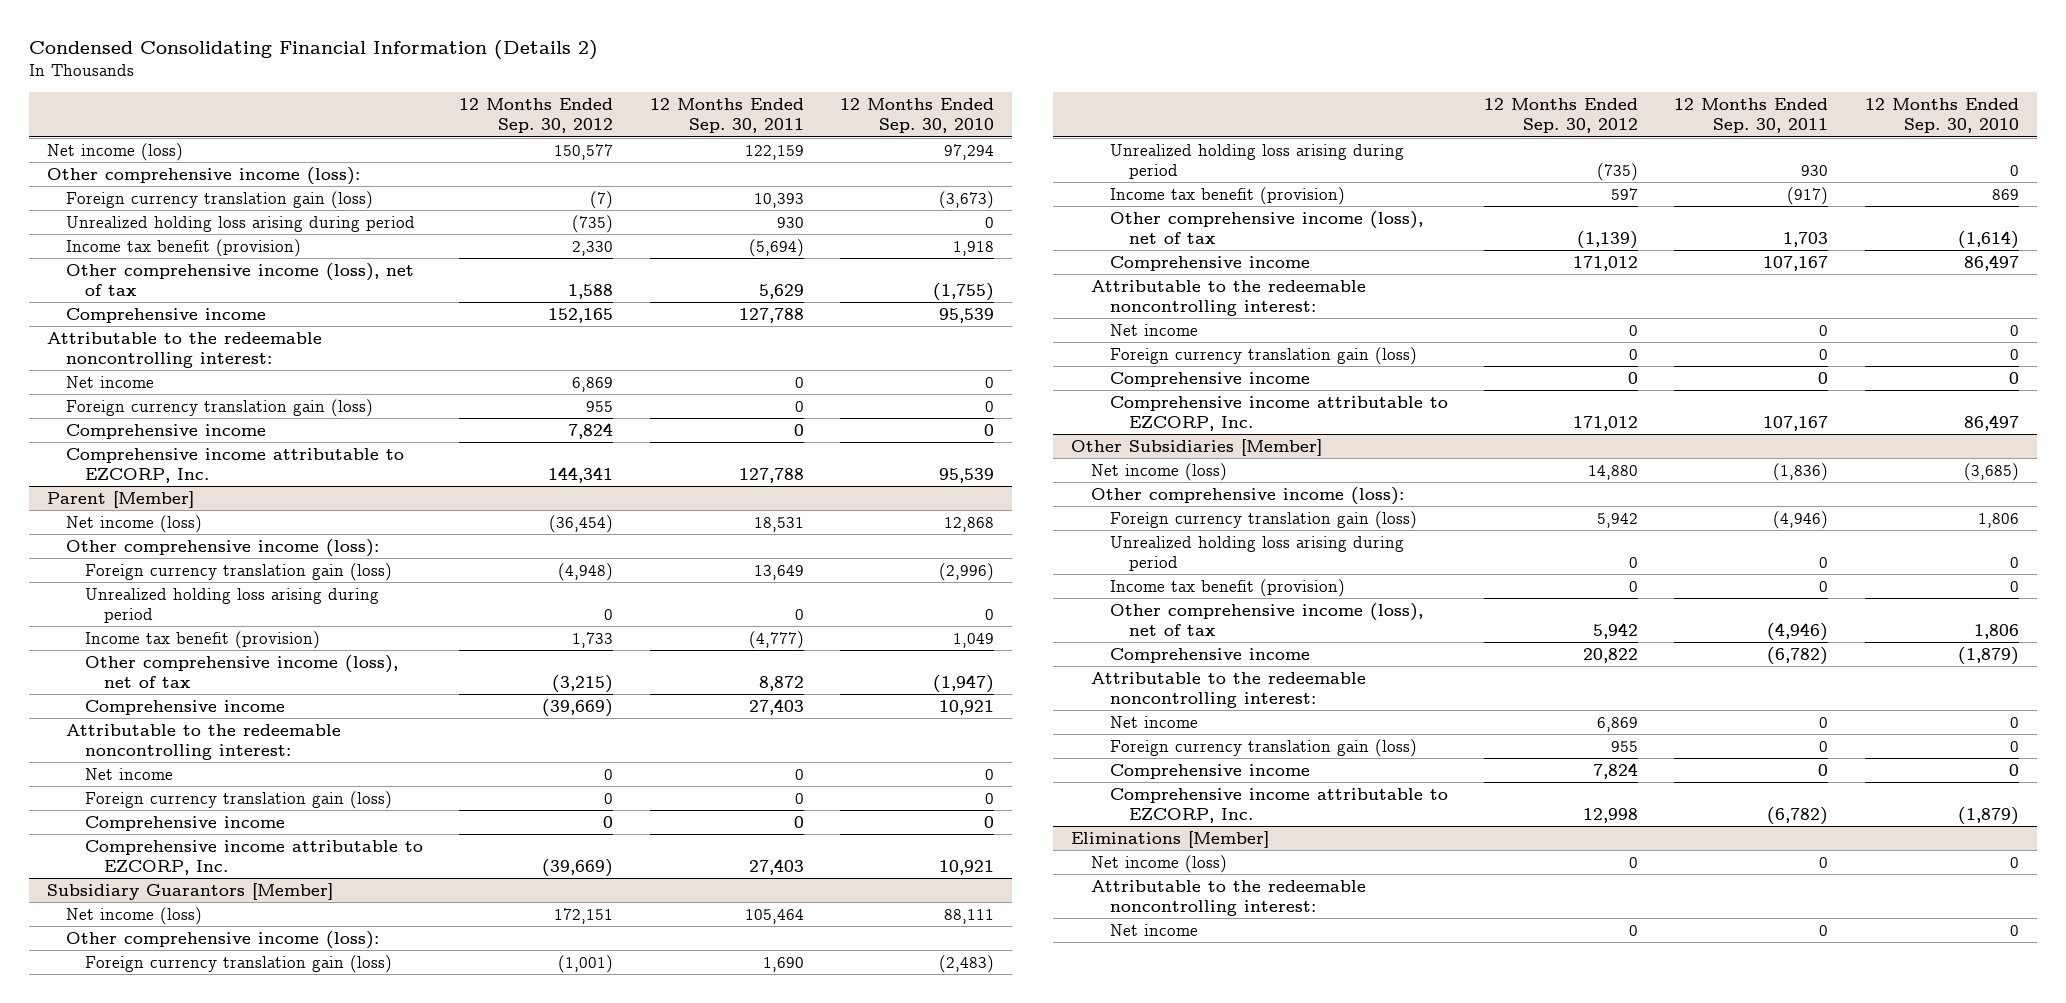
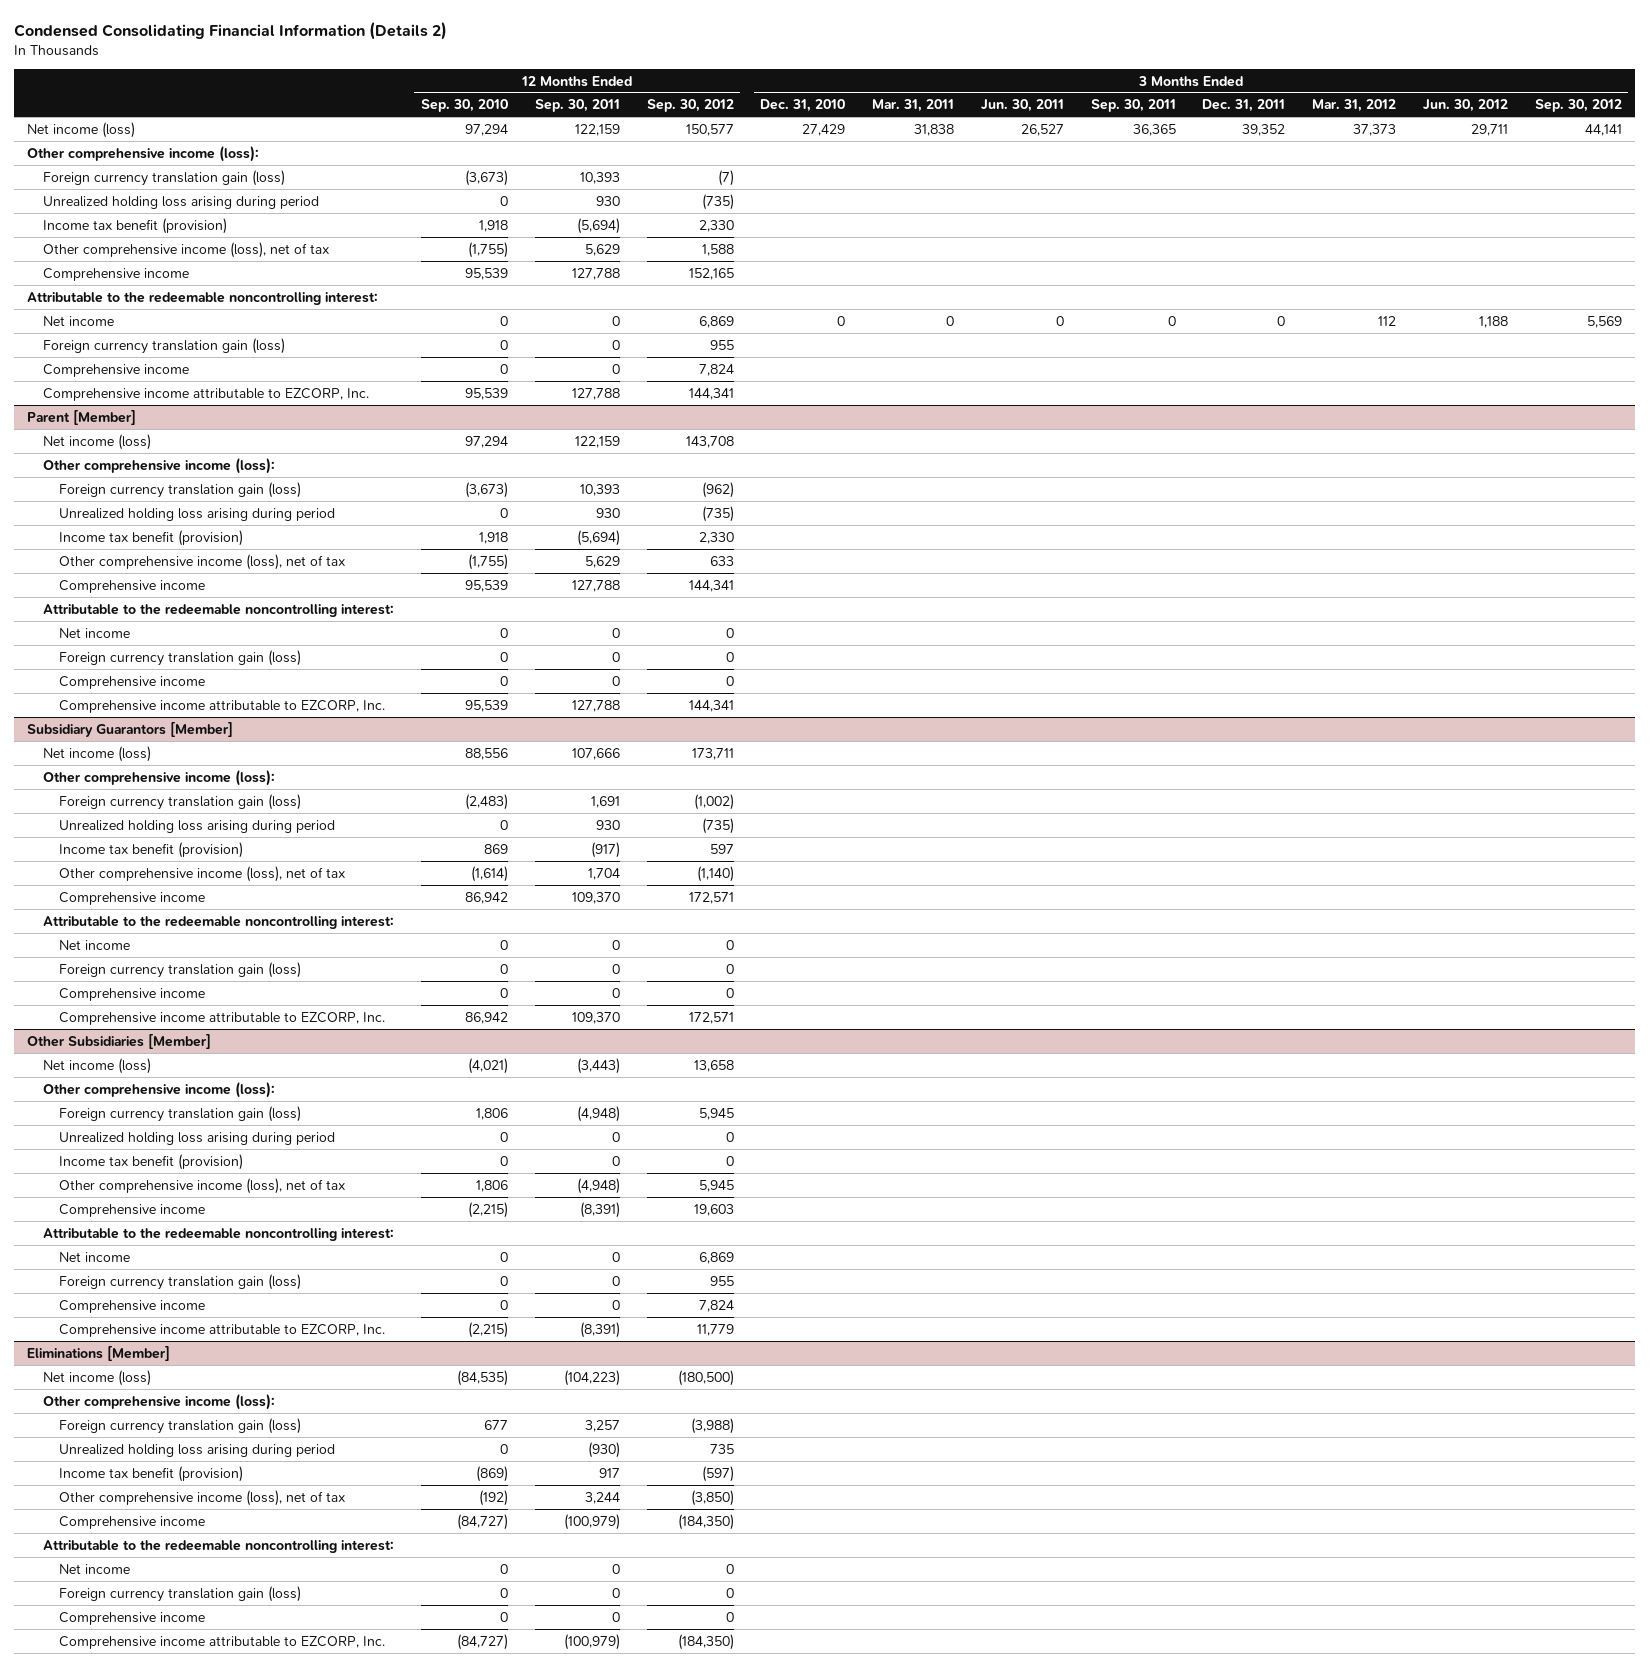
- | 12 Months Ended Sep. 30, 2012 | 12 Months Ended Sep. 30, 2011 | 12 Months Ended Sep. 30, 2010
+ | 12 Months Ended Sep. 30, 2010 | 12 Months Ended Sep. 30, 2011 | 12 Months Ended Sep. 30, 2012 | 3 Months Ended Dec. 31, 2010 | 3 Months Ended Mar. 31, 2011 | 3 Months Ended Jun. 30, 2011 | 3 Months Ended Sep. 30, 2011 | 3 Months Ended Dec. 31, 2011 | 3 Months Ended Mar. 31, 2012 | 3 Months Ended Jun. 30, 2012 | 3 Months Ended Sep. 30, 2012
@ Parent [Member]
- Net income (loss) | (36,454) | 18,531 | 12,868
+ Net income (loss) | 97,294 | 122,159 | 143,708 | | | | | | | |
- Foreign currency translation gain (loss) | (4,948) | 13,649 | (2,996)
- Unrealized holding loss arising during period | 0 | 0 | 0
- Income tax benefit (provision) | 1,733 | (4,777) | 1,049
- Other comprehensive income (loss), net of tax | (3,215) | 8,872 | (1,947)
- Comprehensive income | (39,669) | 27,403 | 10,921
+ Foreign currency translation gain (loss) | (3,673) | 10,393 | (962) | | | | | | | |
+ Unrealized holding loss arising during period | 0 | 930 | (735) | | | | | | | |
+ Income tax benefit (provision) | 1,918 | (5,694) | 2,330 | | | | | | | |
+ Other comprehensive income (loss), net of tax | (1,755) | 5,629 | 633 | | | | | | | |
+ Comprehensive income | 95,539 | 127,788 | 144,341 | | | | | | | |
- Comprehensive income attributable to EZCORP, Inc. | (39,669) | 27,403 | 10,921
+ Comprehensive income attributable to EZCORP, Inc. | 95,539 | 127,788 | 144,341 | | | | | | | |
@ Subsidiary Guarantors [Member]
- Net income (loss) | 172,151 | 105,464 | 88,111
+ Net income (loss) | 88,556 | 107,666 | 173,711 | | | | | | | |
- Foreign currency translation gain (loss) | (1,001) | 1,690 | (2,483)
+ Foreign currency translation gain (loss) | (2,483) | 1,691 | (1,002) | | | | | | | |
- Other comprehensive income (loss), net of tax | (1,139) | 1,703 | (1,614)
- Comprehensive income | 171,012 | 107,167 | 86,497
+ Other comprehensive income (loss), net of tax | (1,614) | 1,704 | (1,140) | | | | | | | |
+ Comprehensive income | 86,942 | 109,370 | 172,571 | | | | | | | |
- Comprehensive income attributable to EZCORP, Inc. | 171,012 | 107,167 | 86,497
+ Comprehensive income attributable to EZCORP, Inc. | 86,942 | 109,370 | 172,571 | | | | | | | |
@ Other Subsidiaries [Member]
- Net income (loss) | 14,880 | (1,836) | (3,685)
+ Net income (loss) | (4,021) | (3,443) | 13,658 | | | | | | | |
- Foreign currency translation gain (loss) | 5,942 | (4,946) | 1,806
+ Foreign currency translation gain (loss) | 1,806 | (4,948) | 5,945 | | | | | | | |
- Other comprehensive income (loss), net of tax | 5,942 | (4,946) | 1,806
- Comprehensive income | 20,822 | (6,782) | (1,879)
+ Other comprehensive income (loss), net of tax | 1,806 | (4,948) | 5,945 | | | | | | | |
+ Comprehensive income | (2,215) | (8,391) | 19,603 | | | | | | | |
- Comprehensive income attributable to EZCORP, Inc. | 12,998 | (6,782) | (1,879)
+ Comprehensive income attributable to EZCORP, Inc. | (2,215) | (8,391) | 11,779 | | | | | | | |
@ Eliminations [Member]
- Net income (loss) | 0 | 0 | 0
+ Net income (loss) | (84,535) | (104,223) | (180,500) | | | | | | | |
+ Other comprehensive income (loss):
+ Foreign currency translation gain (loss) | 677 | 3,257 | (3,988) | | | | | | | |
+ Unrealized holding loss arising during period | 0 | (930) | 735 | | | | | | | |
+ Income tax benefit (provision) | (869) | 917 | (597) | | | | | | | |
+ Other comprehensive income (loss), net of tax | (192) | 3,244 | (3,850) | | | | | | | |
+ Comprehensive income | (84,727) | (100,979) | (184,350) | | | | | | | |
+ Foreign currency translation gain (loss) | 0 | 0 | 0 | | | | | | | |
+ Comprehensive income | 0 | 0 | 0 | | | | | | | |
+ Comprehensive income attributable to EZCORP, Inc. | (84,727) | (100,979) | (184,350) | | | | | | | |

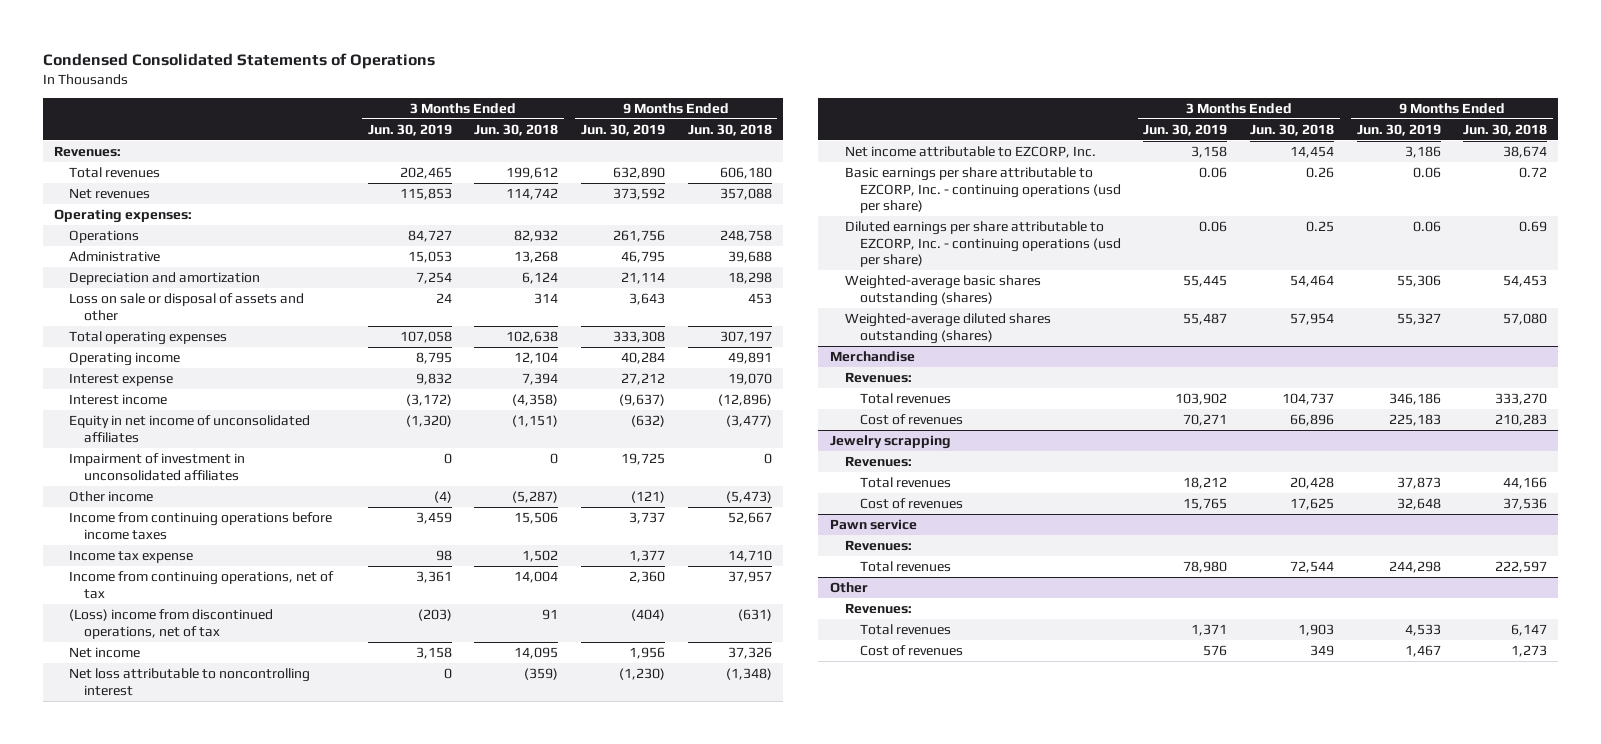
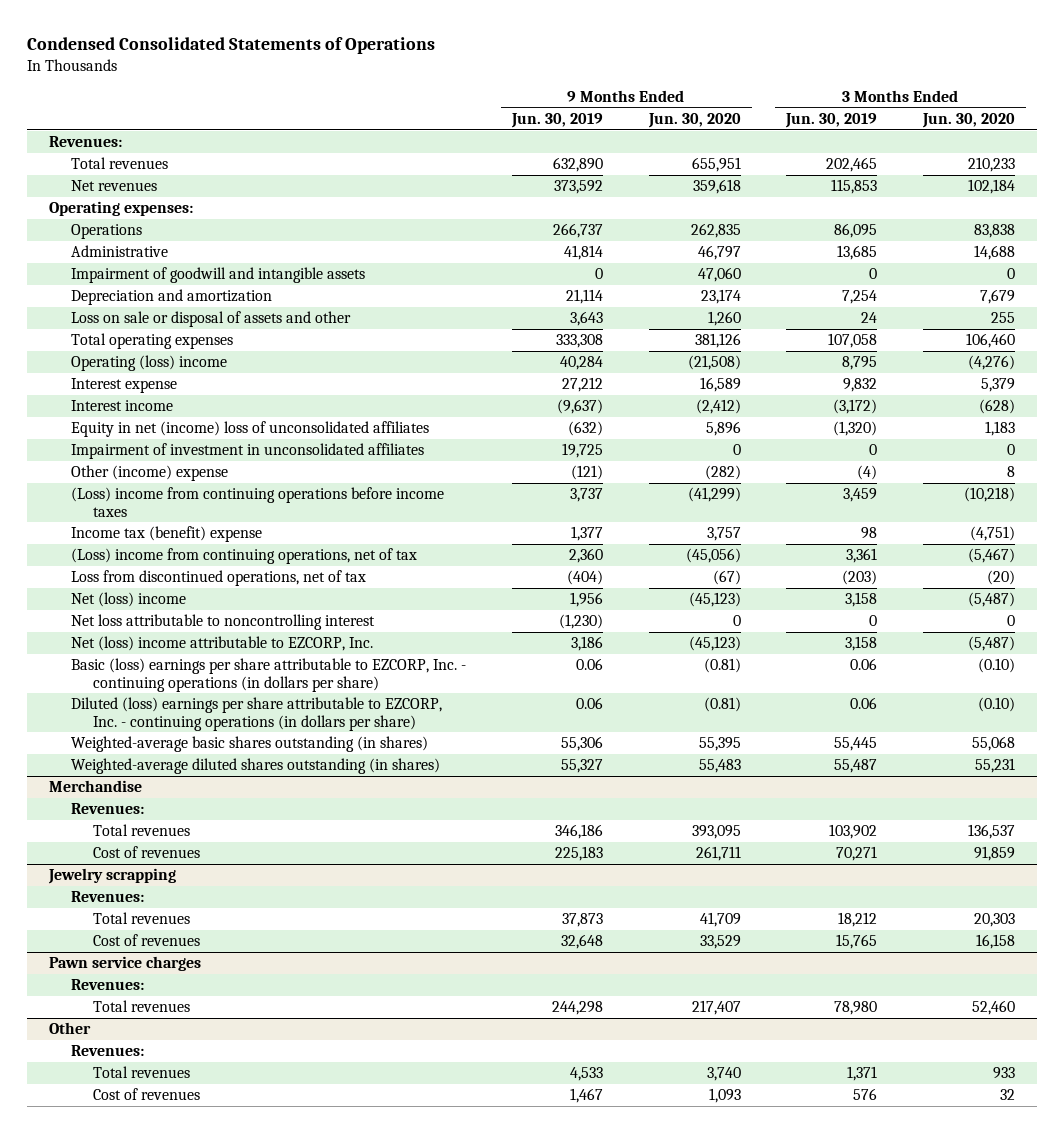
- | 3 Months Ended Jun. 30, 2019 | 3 Months Ended Jun. 30, 2018 | 9 Months Ended Jun. 30, 2019 | 9 Months Ended Jun. 30, 2018
+ | 9 Months Ended Jun. 30, 2019 | 9 Months Ended Jun. 30, 2020 | 3 Months Ended Jun. 30, 2019 | 3 Months Ended Jun. 30, 2020
- Operations | 84,727 | 82,932 | 261,756 | 248,758
- Administrative | 15,053 | 13,268 | 46,795 | 39,688
+ Operations | 266,737 | 262,835 | 86,095 | 83,838
+ Administrative | 41,814 | 46,797 | 13,685 | 14,688
+ Impairment of goodwill and intangible assets | 0 | 47,060 | 0 | 0
- Operating income | 8,795 | 12,104 | 40,284 | 49,891
+ Operating (loss) income | 40,284 | (21,508) | 8,795 | (4,276)
- Equity in net income of unconsolidated affiliates | (1,320) | (1,151) | (632) | (3,477)
+ Equity in net (income) loss of unconsolidated affiliates | (632) | 5,896 | (1,320) | 1,183
- Other income | (4) | (5,287) | (121) | (5,473)
- Income from continuing operations before income taxes | 3,459 | 15,506 | 3,737 | 52,667
- Income tax expense | 98 | 1,502 | 1,377 | 14,710
- Income from continuing operations, net of tax | 3,361 | 14,004 | 2,360 | 37,957
- (Loss) income from discontinued operations, net of tax | (203) | 91 | (404) | (631)
- Net income | 3,158 | 14,095 | 1,956 | 37,326
+ Other (income) expense | (121) | (282) | (4) | 8
+ (Loss) income from continuing operations before income taxes | 3,737 | (41,299) | 3,459 | (10,218)
+ Income tax (benefit) expense | 1,377 | 3,757 | 98 | (4,751)
+ (Loss) income from continuing operations, net of tax | 2,360 | (45,056) | 3,361 | (5,467)
+ Loss from discontinued operations, net of tax | (404) | (67) | (203) | (20)
+ Net (loss) income | 1,956 | (45,123) | 3,158 | (5,487)
- Net income attributable to EZCORP, Inc. | 3,158 | 14,454 | 3,186 | 38,674
- Basic earnings per share attributable to EZCORP, Inc. - continuing operations (usd per share) | 0.06 | 0.26 | 0.06 | 0.72
- Diluted earnings per share attributable to EZCORP, Inc. - continuing operations (usd per share) | 0.06 | 0.25 | 0.06 | 0.69
- Weighted-average basic shares outstanding (shares) | 55,445 | 54,464 | 55,306 | 54,453
- Weighted-average diluted shares outstanding (shares) | 55,487 | 57,954 | 55,327 | 57,080
+ Net (loss) income attributable to EZCORP, Inc. | 3,186 | (45,123) | 3,158 | (5,487)
+ Basic (loss) earnings per share attributable to EZCORP, Inc. - continuing operations (in dollars per share) | 0.06 | (0.81) | 0.06 | (0.10)
+ Diluted (loss) earnings per share attributable to EZCORP, Inc. - continuing operations (in dollars per share) | 0.06 | (0.81) | 0.06 | (0.10)
+ Weighted-average basic shares outstanding (in shares) | 55,306 | 55,395 | 55,445 | 55,068
+ Weighted-average diluted shares outstanding (in shares) | 55,327 | 55,483 | 55,487 | 55,231
- Pawn service
+ Pawn service charges

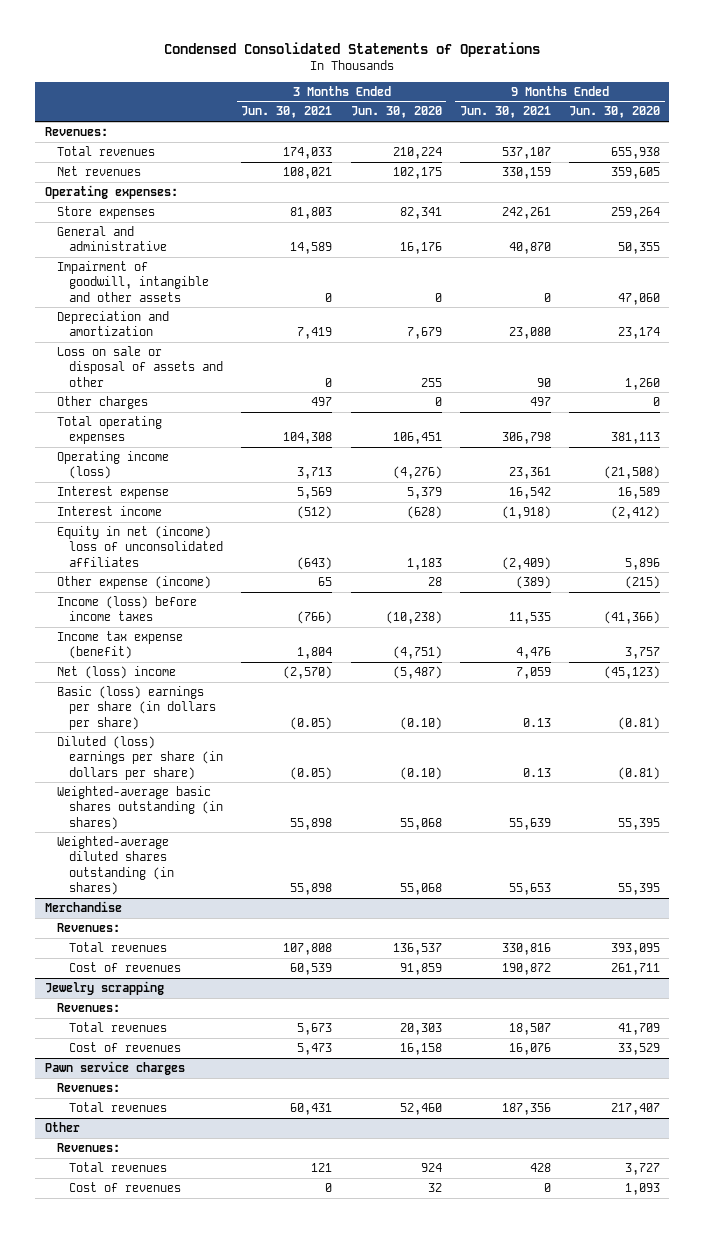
- | 9 Months Ended Jun. 30, 2019 | 9 Months Ended Jun. 30, 2020 | 3 Months Ended Jun. 30, 2019 | 3 Months Ended Jun. 30, 2020
+ | 3 Months Ended Jun. 30, 2021 | 3 Months Ended Jun. 30, 2020 | 9 Months Ended Jun. 30, 2021 | 9 Months Ended Jun. 30, 2020
- Total revenues | 632,890 | 655,951 | 202,465 | 210,233
- Net revenues | 373,592 | 359,618 | 115,853 | 102,184
+ Total revenues | 174,033 | 210,224 | 537,107 | 655,938
+ Net revenues | 108,021 | 102,175 | 330,159 | 359,605
- Operations | 266,737 | 262,835 | 86,095 | 83,838
- Administrative | 41,814 | 46,797 | 13,685 | 14,688
- Impairment of goodwill and intangible assets | 0 | 47,060 | 0 | 0
+ Store expenses | 81,803 | 82,341 | 242,261 | 259,264
+ General and administrative | 14,589 | 16,176 | 40,870 | 50,355
+ Impairment of goodwill, intangible and other assets | 0 | 0 | 0 | 47,060
- Total operating expenses | 333,308 | 381,126 | 107,058 | 106,460
- Operating (loss) income | 40,284 | (21,508) | 8,795 | (4,276)
+ Other charges | 497 | 0 | 497 | 0
+ Total operating expenses | 104,308 | 106,451 | 306,798 | 381,113
+ Operating income (loss) | 3,713 | (4,276) | 23,361 | (21,508)
- Impairment of investment in unconsolidated affiliates | 19,725 | 0 | 0 | 0
- Other (income) expense | (121) | (282) | (4) | 8
- (Loss) income from continuing operations before income taxes | 3,737 | (41,299) | 3,459 | (10,218)
- Income tax (benefit) expense | 1,377 | 3,757 | 98 | (4,751)
- (Loss) income from continuing operations, net of tax | 2,360 | (45,056) | 3,361 | (5,467)
- Loss from discontinued operations, net of tax | (404) | (67) | (203) | (20)
+ Other expense (income) | 65 | 28 | (389) | (215)
+ Income (loss) before income taxes | (766) | (10,238) | 11,535 | (41,366)
+ Income tax expense (benefit) | 1,804 | (4,751) | 4,476 | 3,757
- Net loss attributable to noncontrolling interest | (1,230) | 0 | 0 | 0
- Net (loss) income attributable to EZCORP, Inc. | 3,186 | (45,123) | 3,158 | (5,487)
- Basic (loss) earnings per share attributable to EZCORP, Inc. - continuing operations (in dollars per share) | 0.06 | (0.81) | 0.06 | (0.10)
- Diluted (loss) earnings per share attributable to EZCORP, Inc. - continuing operations (in dollars per share) | 0.06 | (0.81) | 0.06 | (0.10)
+ Basic (loss) earnings per share (in dollars per share) | (0.05) | (0.10) | 0.13 | (0.81)
+ Diluted (loss) earnings per share (in dollars per share) | (0.05) | (0.10) | 0.13 | (0.81)
- Weighted-average diluted shares outstanding (in shares) | 55,327 | 55,483 | 55,487 | 55,231
+ Weighted-average diluted shares outstanding (in shares) | 55,898 | 55,068 | 55,653 | 55,395
@ Other
- Total revenues | 4,533 | 3,740 | 1,371 | 933
+ Total revenues | 121 | 924 | 428 | 3,727

